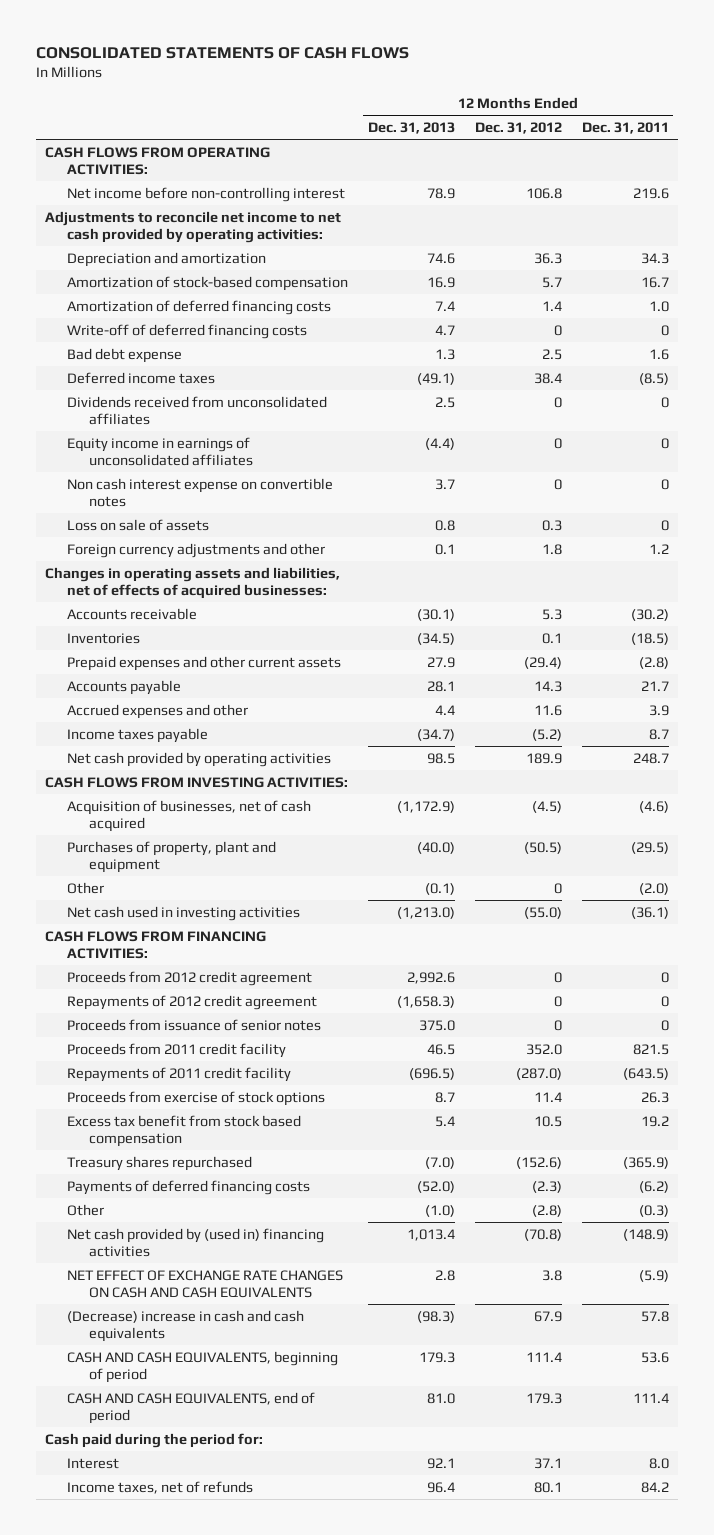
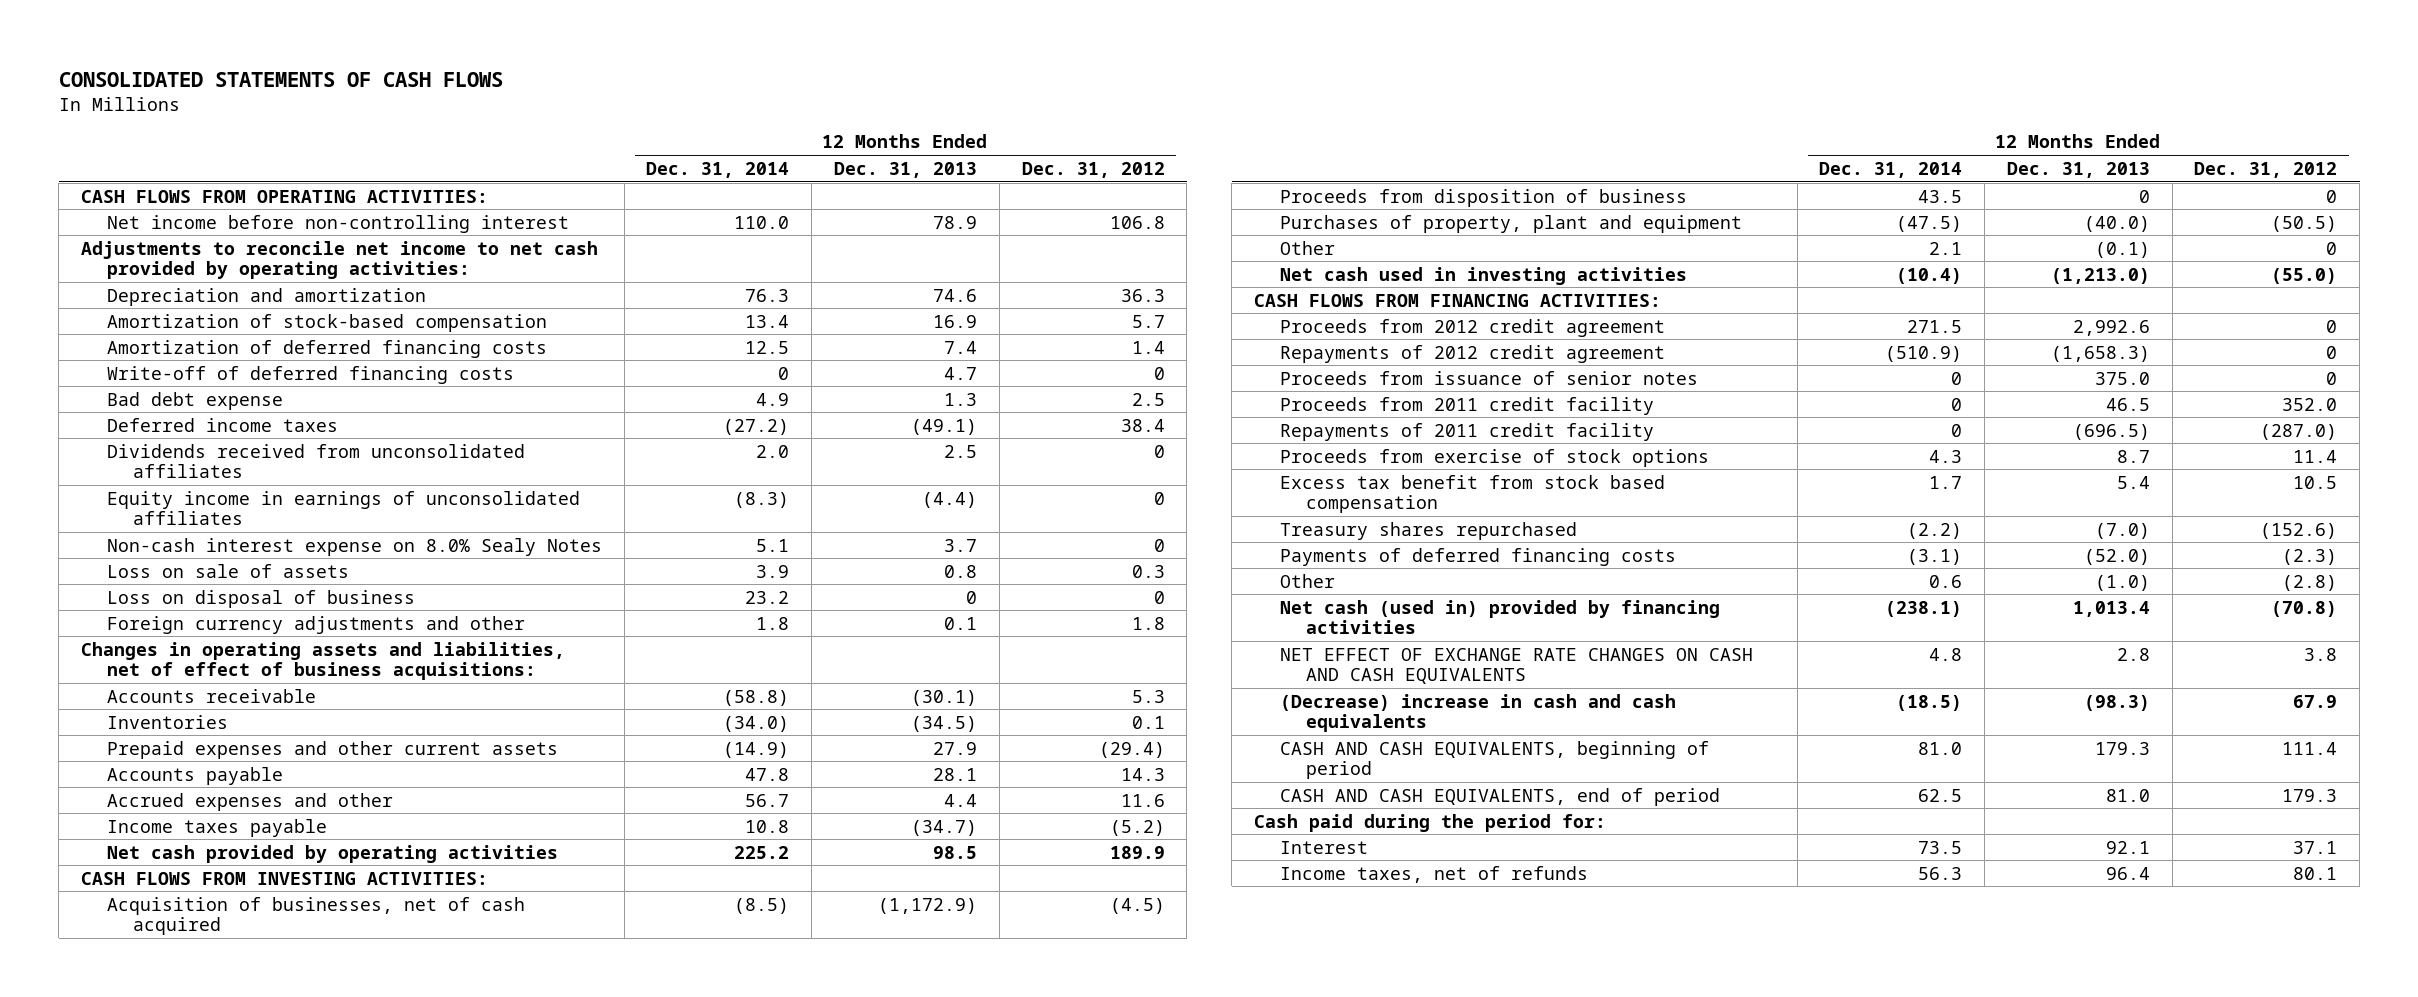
- | 12 Months Ended Dec. 31, 2013 | 12 Months Ended Dec. 31, 2012 | 12 Months Ended Dec. 31, 2011
+ | 12 Months Ended Dec. 31, 2014 | 12 Months Ended Dec. 31, 2013 | 12 Months Ended Dec. 31, 2012
- Non cash interest expense on convertible notes | 3.7 | 0 | 0
+ Non-cash interest expense on 8.0% Sealy Notes | 5.1 | 3.7 | 0
+ Loss on disposal of business | 23.2 | 0 | 0
- Changes in operating assets and liabilities, net of effects of acquired businesses:
+ Changes in operating assets and liabilities, net of effect of business acquisitions:
+ Proceeds from disposition of business | 43.5 | 0 | 0
- Net cash provided by (used in) financing activities | 1,013.4 | (70.8) | (148.9)
+ Net cash (used in) provided by financing activities | (238.1) | 1,013.4 | (70.8)

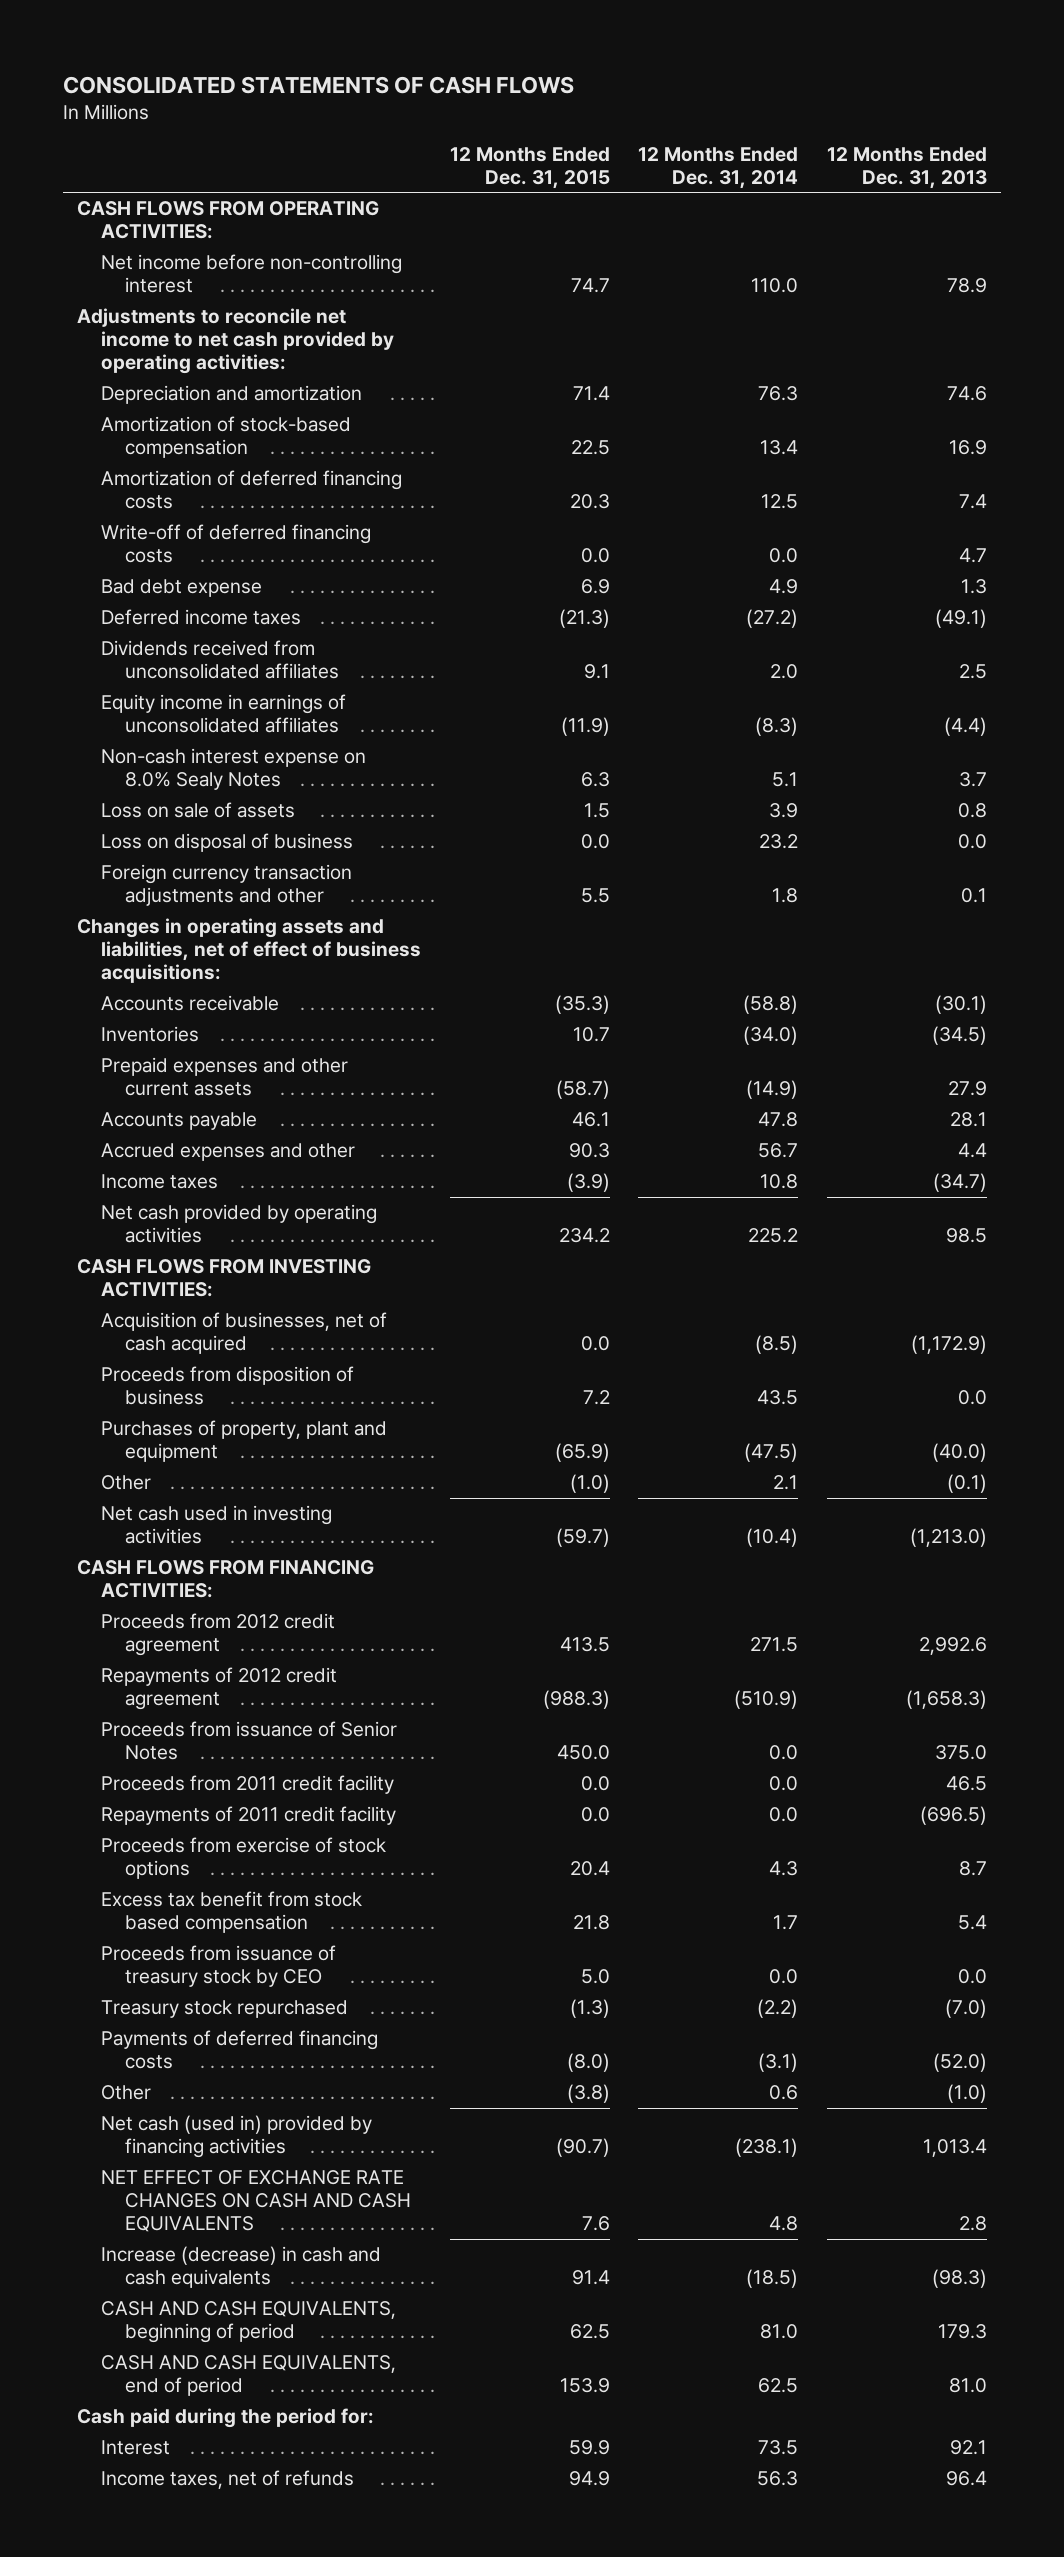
- | 12 Months Ended Dec. 31, 2014 | 12 Months Ended Dec. 31, 2013 | 12 Months Ended Dec. 31, 2012
+ | 12 Months Ended Dec. 31, 2015 | 12 Months Ended Dec. 31, 2014 | 12 Months Ended Dec. 31, 2013
- Write-off of deferred financing costs | 0 | 4.7 | 0
+ Write-off of deferred financing costs | 0.0 | 0.0 | 4.7
- Loss on disposal of business | 23.2 | 0 | 0
- Foreign currency adjustments and other | 1.8 | 0.1 | 1.8
+ Loss on disposal of business | 0.0 | 23.2 | 0.0
+ Foreign currency transaction adjustments and other | 5.5 | 1.8 | 0.1
- Income taxes payable | 10.8 | (34.7) | (5.2)
+ Income taxes | (3.9) | 10.8 | (34.7)
- Proceeds from disposition of business | 43.5 | 0 | 0
+ Proceeds from disposition of business | 7.2 | 43.5 | 0.0
- Proceeds from issuance of senior notes | 0 | 375.0 | 0
- Proceeds from 2011 credit facility | 0 | 46.5 | 352.0
- Repayments of 2011 credit facility | 0 | (696.5) | (287.0)
+ Proceeds from issuance of Senior Notes | 450.0 | 0.0 | 375.0
+ Proceeds from 2011 credit facility | 0.0 | 0.0 | 46.5
+ Repayments of 2011 credit facility | 0.0 | 0.0 | (696.5)
- Treasury shares repurchased | (2.2) | (7.0) | (152.6)
+ Proceeds from issuance of treasury stock by CEO | 5.0 | 0.0 | 0.0
+ Treasury stock repurchased | (1.3) | (2.2) | (7.0)
- (Decrease) increase in cash and cash equivalents | (18.5) | (98.3) | 67.9
+ Increase (decrease) in cash and cash equivalents | 91.4 | (18.5) | (98.3)

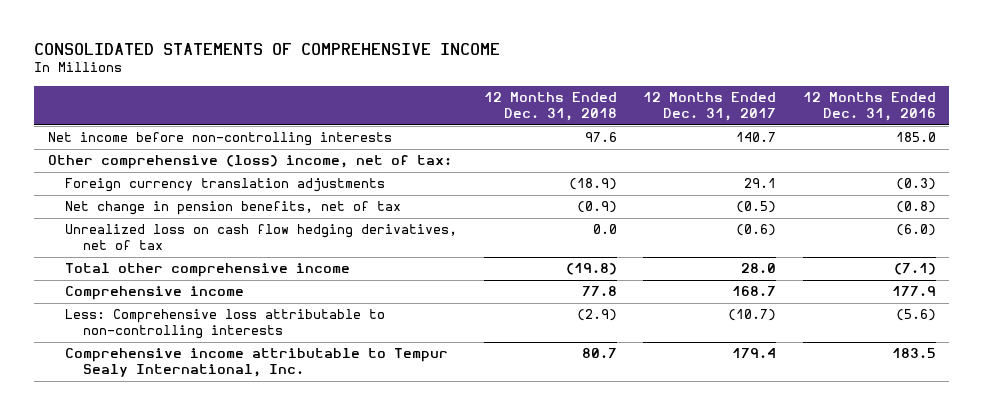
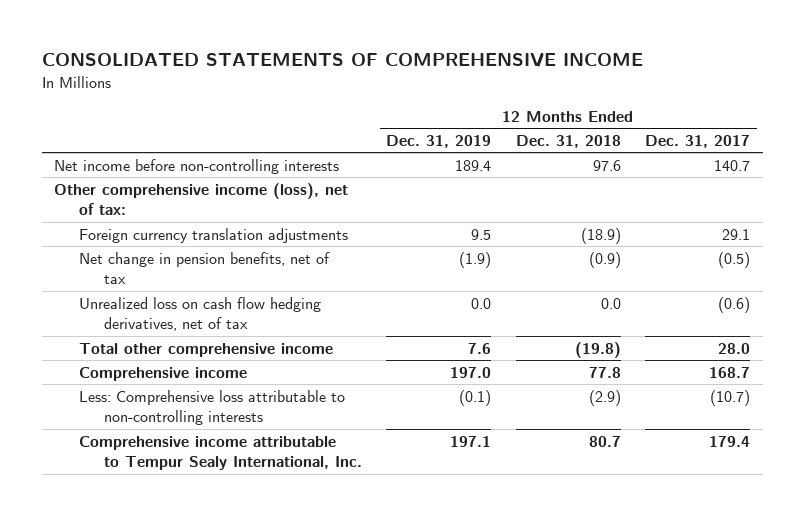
- | 12 Months Ended Dec. 31, 2018 | 12 Months Ended Dec. 31, 2017 | 12 Months Ended Dec. 31, 2016
+ | 12 Months Ended Dec. 31, 2019 | 12 Months Ended Dec. 31, 2018 | 12 Months Ended Dec. 31, 2017
- Other comprehensive (loss) income, net of tax:
+ Other comprehensive income (loss), net of tax:

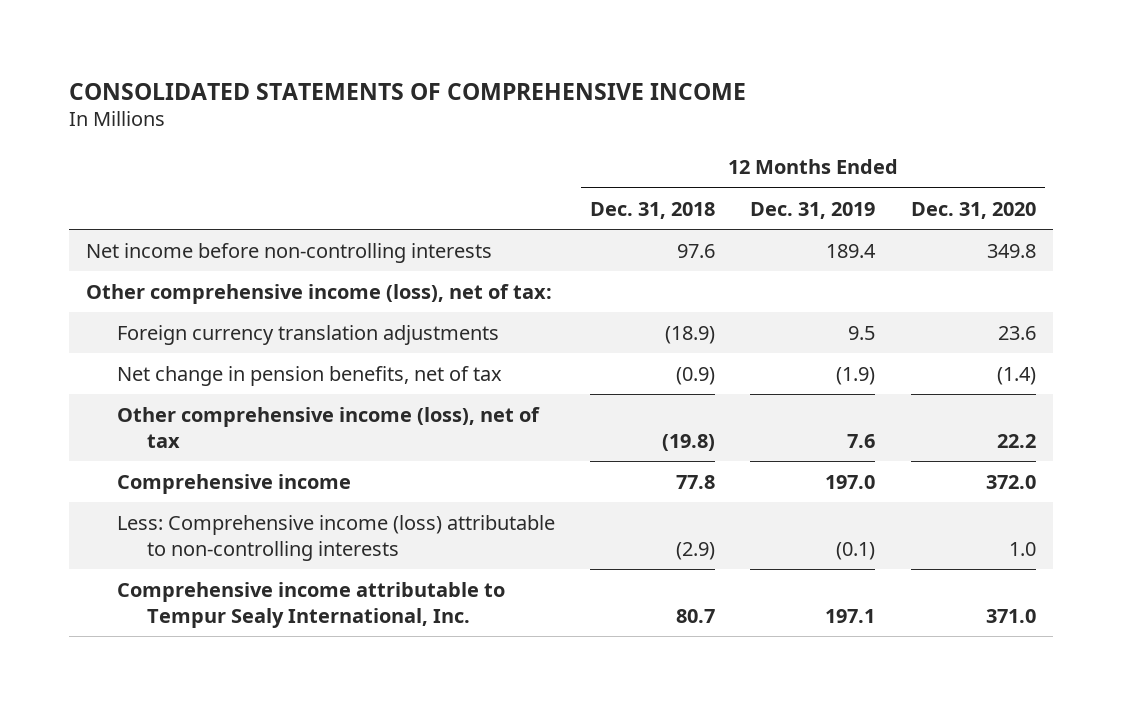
- | 12 Months Ended Dec. 31, 2019 | 12 Months Ended Dec. 31, 2018 | 12 Months Ended Dec. 31, 2017
+ | 12 Months Ended Dec. 31, 2018 | 12 Months Ended Dec. 31, 2019 | 12 Months Ended Dec. 31, 2020
- Unrealized loss on cash flow hedging derivatives, net of tax | 0.0 | 0.0 | (0.6)
- Total other comprehensive income | 7.6 | (19.8) | 28.0
+ Other comprehensive income (loss), net of tax | (19.8) | 7.6 | 22.2
- Less: Comprehensive loss attributable to non-controlling interests | (0.1) | (2.9) | (10.7)
+ Less: Comprehensive income (loss) attributable to non-controlling interests | (2.9) | (0.1) | 1.0

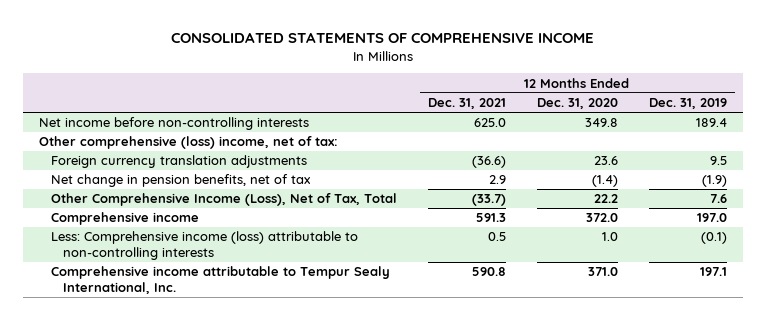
- | 12 Months Ended Dec. 31, 2018 | 12 Months Ended Dec. 31, 2019 | 12 Months Ended Dec. 31, 2020
+ | 12 Months Ended Dec. 31, 2021 | 12 Months Ended Dec. 31, 2020 | 12 Months Ended Dec. 31, 2019
- Other comprehensive income (loss), net of tax:
+ Other comprehensive (loss) income, net of tax:
- Other comprehensive income (loss), net of tax | (19.8) | 7.6 | 22.2
+ Other Comprehensive Income (Loss), Net of Tax, Total | (33.7) | 22.2 | 7.6

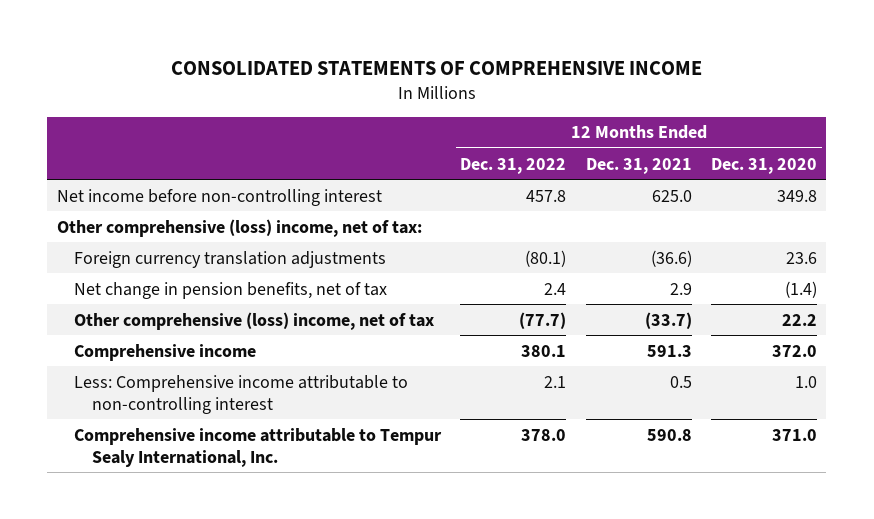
- | 12 Months Ended Dec. 31, 2021 | 12 Months Ended Dec. 31, 2020 | 12 Months Ended Dec. 31, 2019
+ | 12 Months Ended Dec. 31, 2022 | 12 Months Ended Dec. 31, 2021 | 12 Months Ended Dec. 31, 2020
- Net income before non-controlling interests | 625.0 | 349.8 | 189.4
+ Net income before non-controlling interest | 457.8 | 625.0 | 349.8
- Other Comprehensive Income (Loss), Net of Tax, Total | (33.7) | 22.2 | 7.6
+ Other comprehensive (loss) income, net of tax | (77.7) | (33.7) | 22.2
- Less: Comprehensive income (loss) attributable to non-controlling interests | 0.5 | 1.0 | (0.1)
+ Less: Comprehensive income attributable to non-controlling interest | 2.1 | 0.5 | 1.0

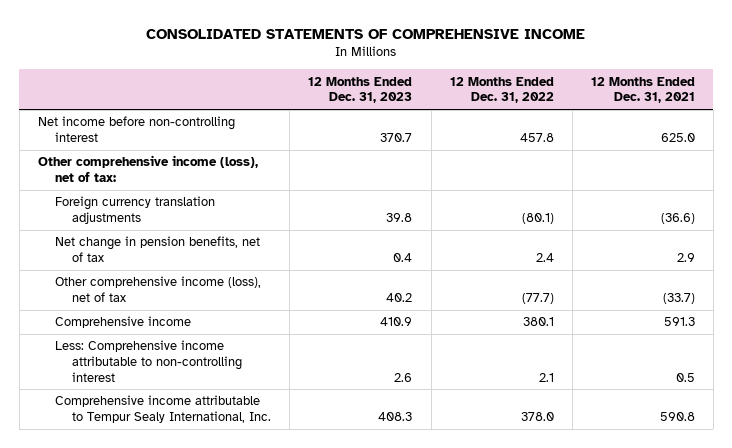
- | 12 Months Ended Dec. 31, 2022 | 12 Months Ended Dec. 31, 2021 | 12 Months Ended Dec. 31, 2020
+ | 12 Months Ended Dec. 31, 2023 | 12 Months Ended Dec. 31, 2022 | 12 Months Ended Dec. 31, 2021
- Other comprehensive (loss) income, net of tax:
+ Other comprehensive income (loss), net of tax:
- Other comprehensive (loss) income, net of tax | (77.7) | (33.7) | 22.2
+ Other comprehensive income (loss), net of tax | 40.2 | (77.7) | (33.7)

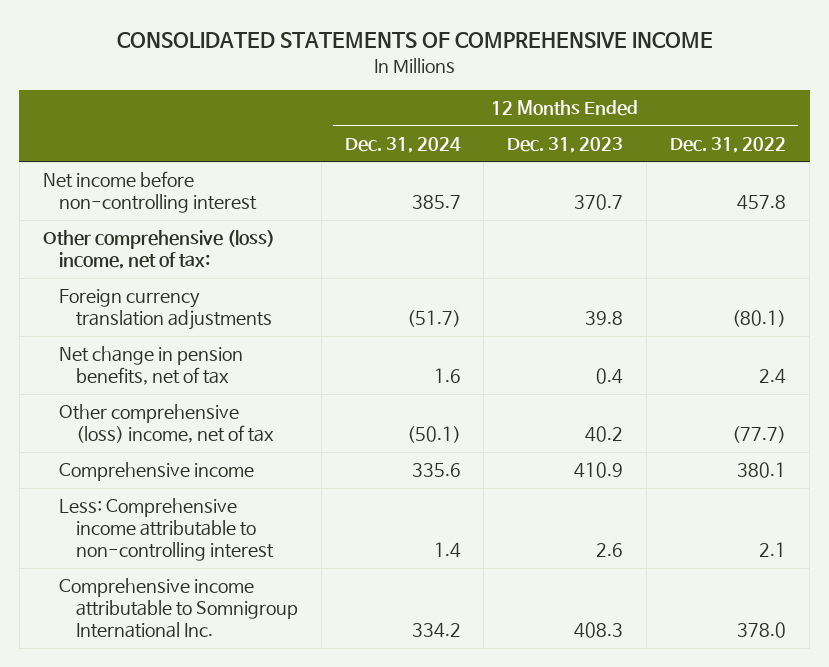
- | 12 Months Ended Dec. 31, 2023 | 12 Months Ended Dec. 31, 2022 | 12 Months Ended Dec. 31, 2021
+ | 12 Months Ended Dec. 31, 2024 | 12 Months Ended Dec. 31, 2023 | 12 Months Ended Dec. 31, 2022
- Other comprehensive income (loss), net of tax:
+ Other comprehensive (loss) income, net of tax:
- Other comprehensive income (loss), net of tax | 40.2 | (77.7) | (33.7)
+ Other comprehensive (loss) income, net of tax | (50.1) | 40.2 | (77.7)
- Comprehensive income attributable to Tempur Sealy International, Inc. | 408.3 | 378.0 | 590.8
+ Comprehensive income attributable to Somnigroup International Inc. | 334.2 | 408.3 | 378.0

